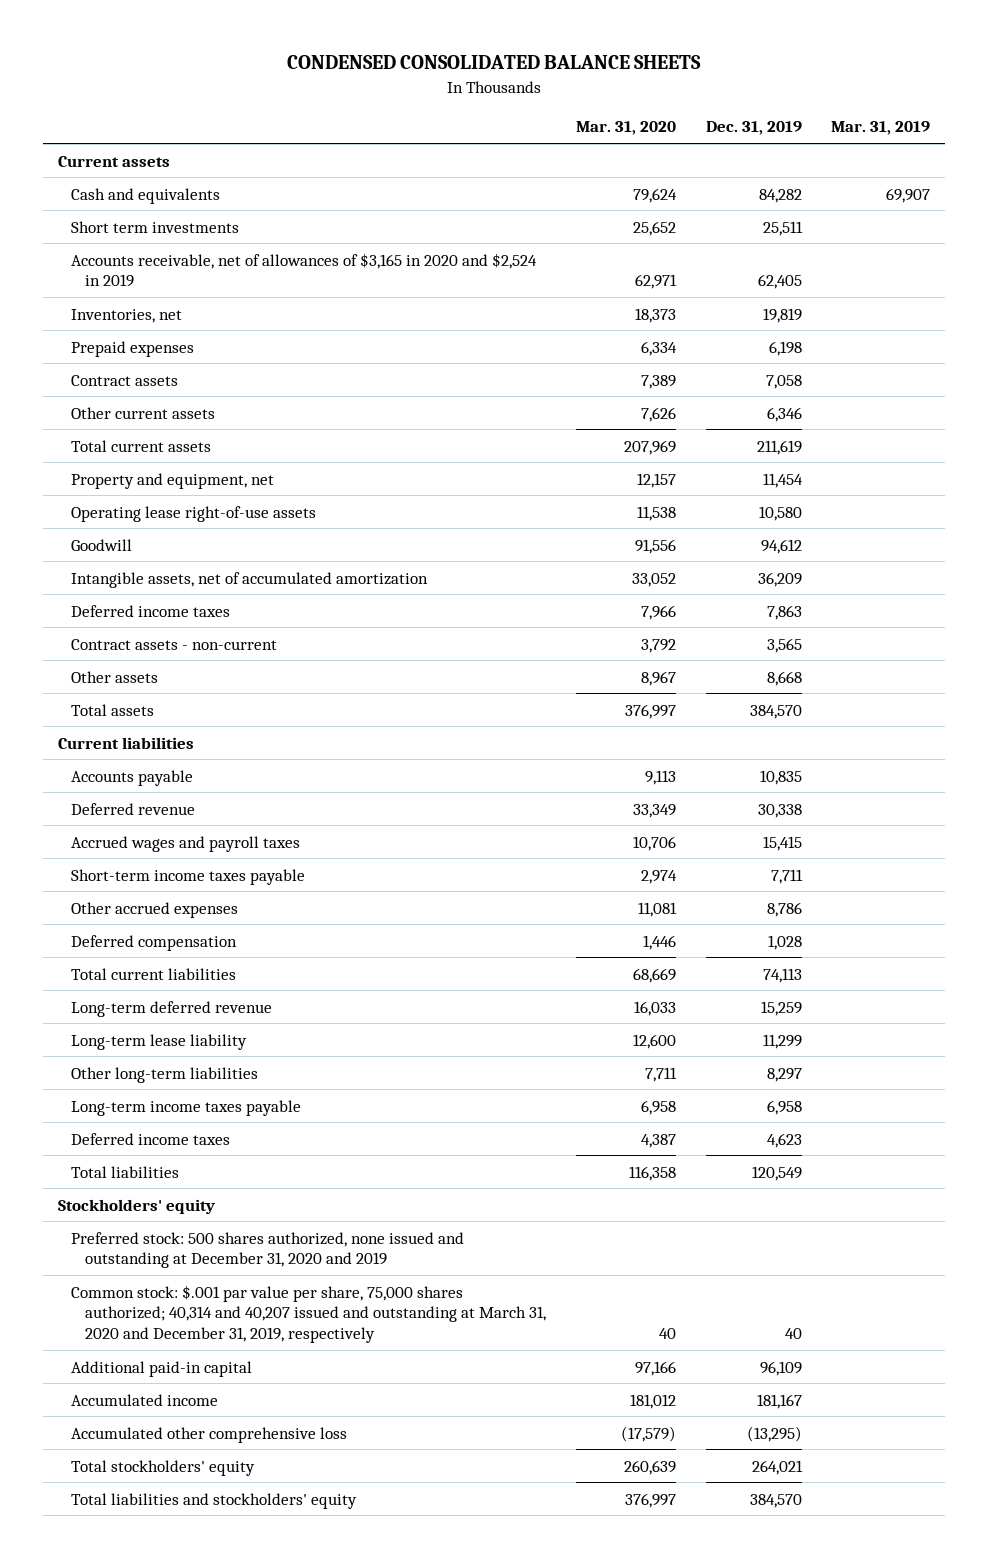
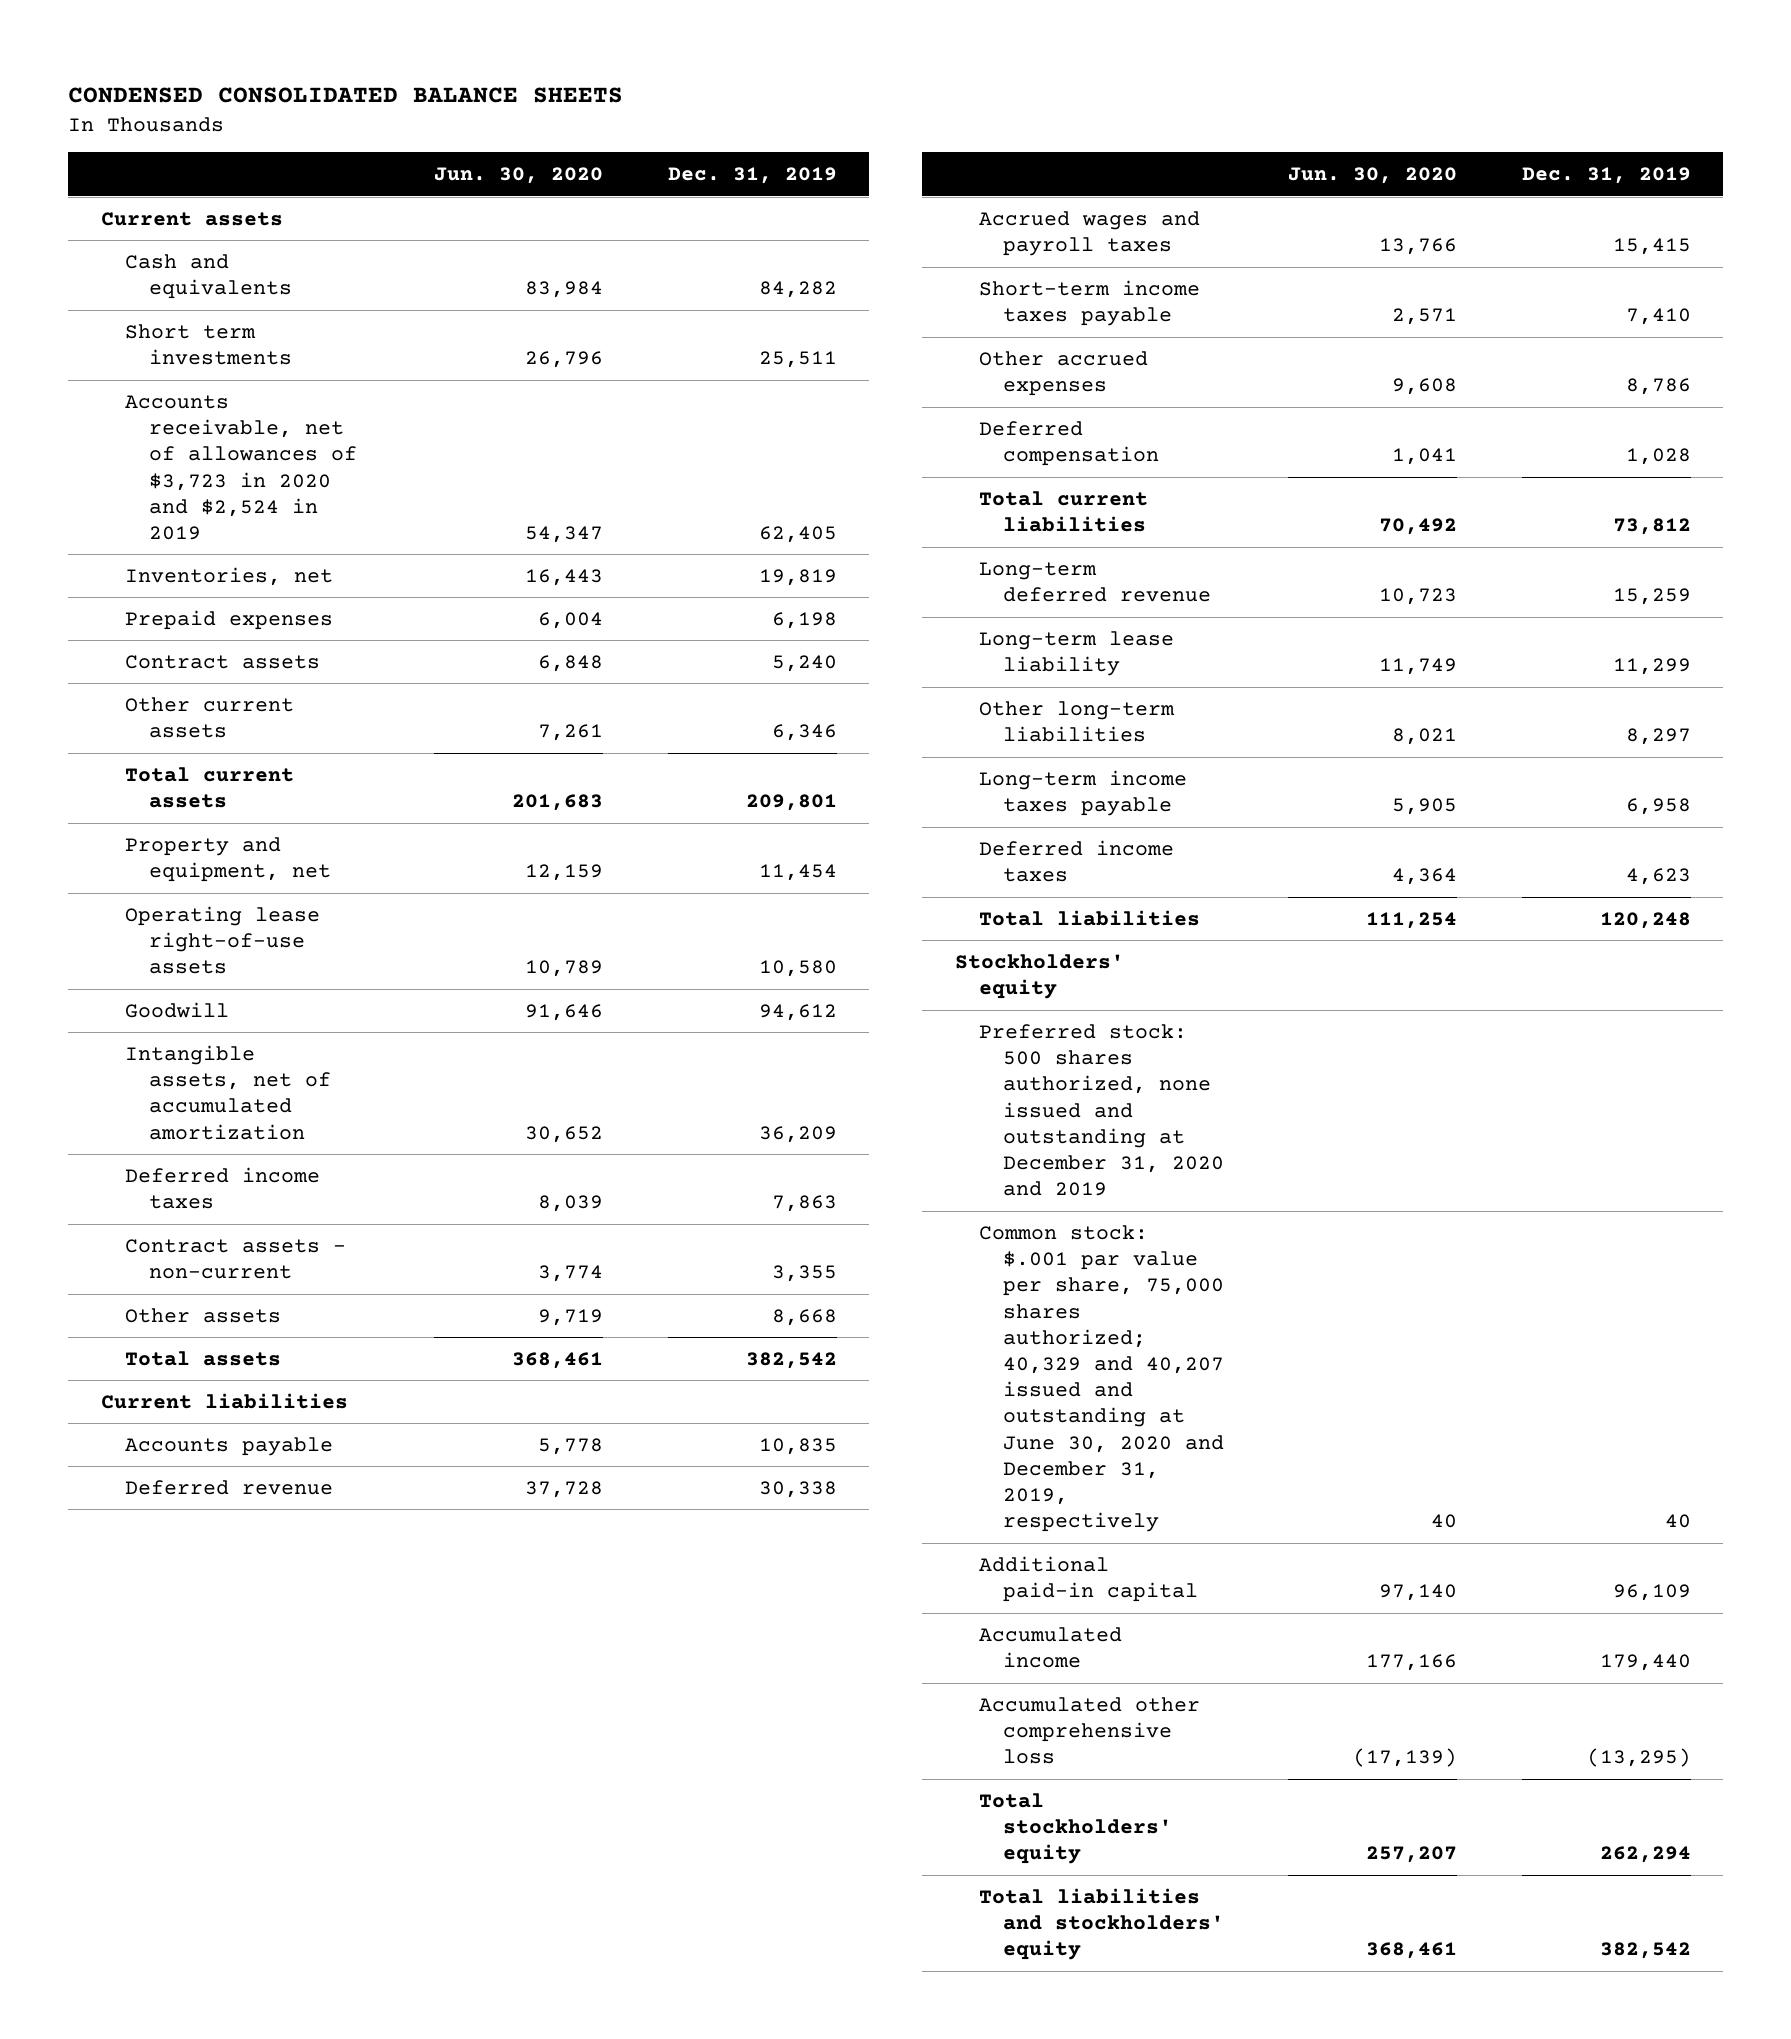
- | Mar. 31, 2020 | Dec. 31, 2019 | Mar. 31, 2019
+ | Jun. 30, 2020 | Dec. 31, 2019
- Accounts receivable, net of allowances of $3,165 in 2020 and $2,524 in 2019 | 62,971 | 62,405 |
+ Accounts receivable, net of allowances of $3,723 in 2020 and $2,524 in 2019 | 54,347 | 62,405
- Contract assets | 7,389 | 7,058 |
+ Contract assets | 6,848 | 5,240
- Total current assets | 207,969 | 211,619 |
+ Total current assets | 201,683 | 209,801
- Contract assets - non-current | 3,792 | 3,565 |
+ Contract assets - non-current | 3,774 | 3,355
- Total assets | 376,997 | 384,570 |
+ Total assets | 368,461 | 382,542
- Short-term income taxes payable | 2,974 | 7,711 |
+ Short-term income taxes payable | 2,571 | 7,410
- Total current liabilities | 68,669 | 74,113 |
+ Total current liabilities | 70,492 | 73,812
- Total liabilities | 116,358 | 120,549 |
+ Total liabilities | 111,254 | 120,248
- Common stock: $.001 par value per share, 75,000 shares authorized; 40,314 and 40,207 issued and outstanding at March 31, 2020 and December 31, 2019, respectively | 40 | 40 |
+ Common stock: $.001 par value per share, 75,000 shares authorized; 40,329 and 40,207 issued and outstanding at June 30, 2020 and December 31, 2019, respectively | 40 | 40
- Accumulated income | 181,012 | 181,167 |
+ Accumulated income | 177,166 | 179,440
- Total stockholders' equity | 260,639 | 264,021 |
- Total liabilities and stockholders' equity | 376,997 | 384,570 |
+ Total stockholders' equity | 257,207 | 262,294
+ Total liabilities and stockholders' equity | 368,461 | 382,542

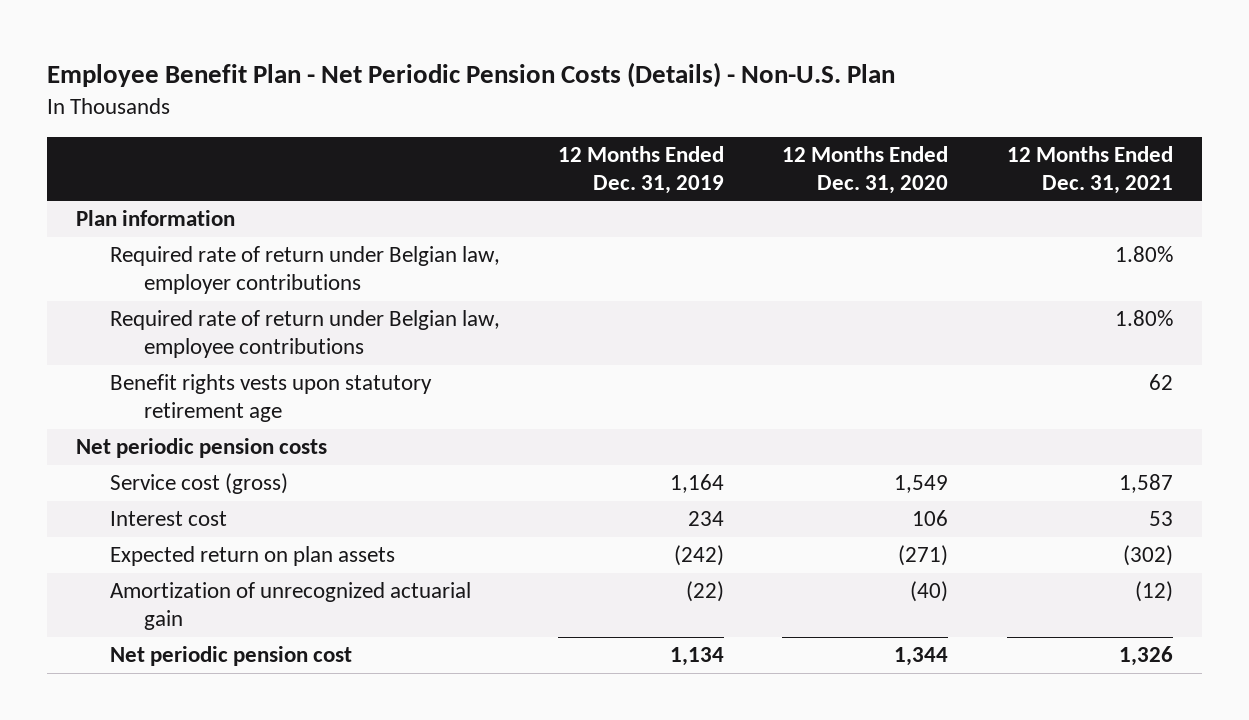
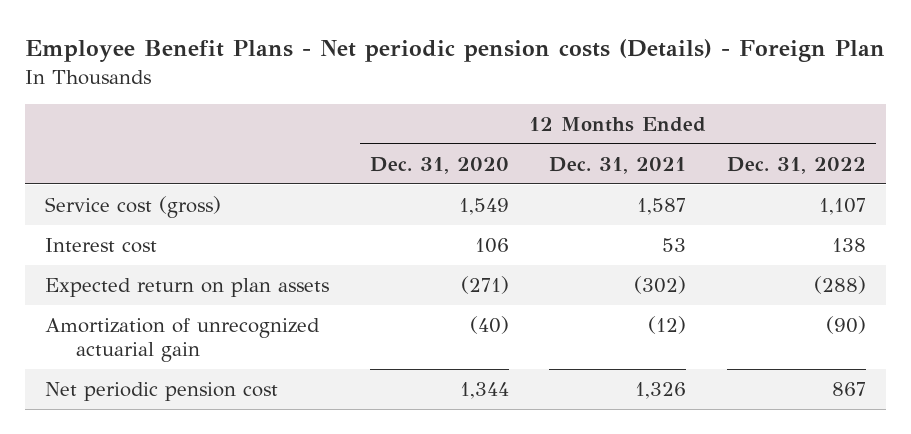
- Employee Benefit Plan - Net Periodic Pension Costs (Details) - Non-U.S. Plan
+ Employee Benefit Plans - Net periodic pension costs (Details) - Foreign Plan
- | 12 Months Ended Dec. 31, 2019 | 12 Months Ended Dec. 31, 2020 | 12 Months Ended Dec. 31, 2021
+ | 12 Months Ended Dec. 31, 2020 | 12 Months Ended Dec. 31, 2021 | 12 Months Ended Dec. 31, 2022
- Plan information
- Required rate of return under Belgian law, employer contributions | | | 1.80%
- Required rate of return under Belgian law, employee contributions | | | 1.80%
- Benefit rights vests upon statutory retirement age | | | 62
- Net periodic pension costs

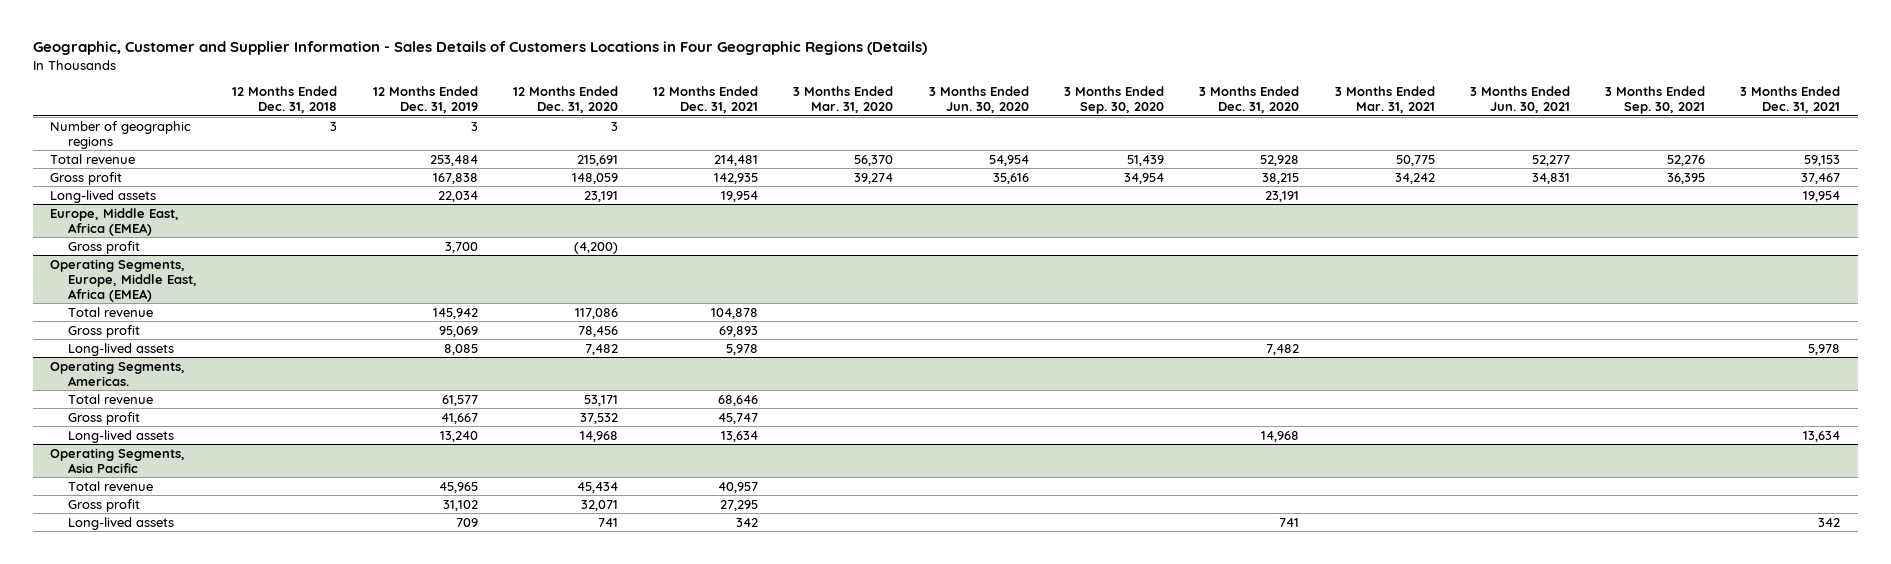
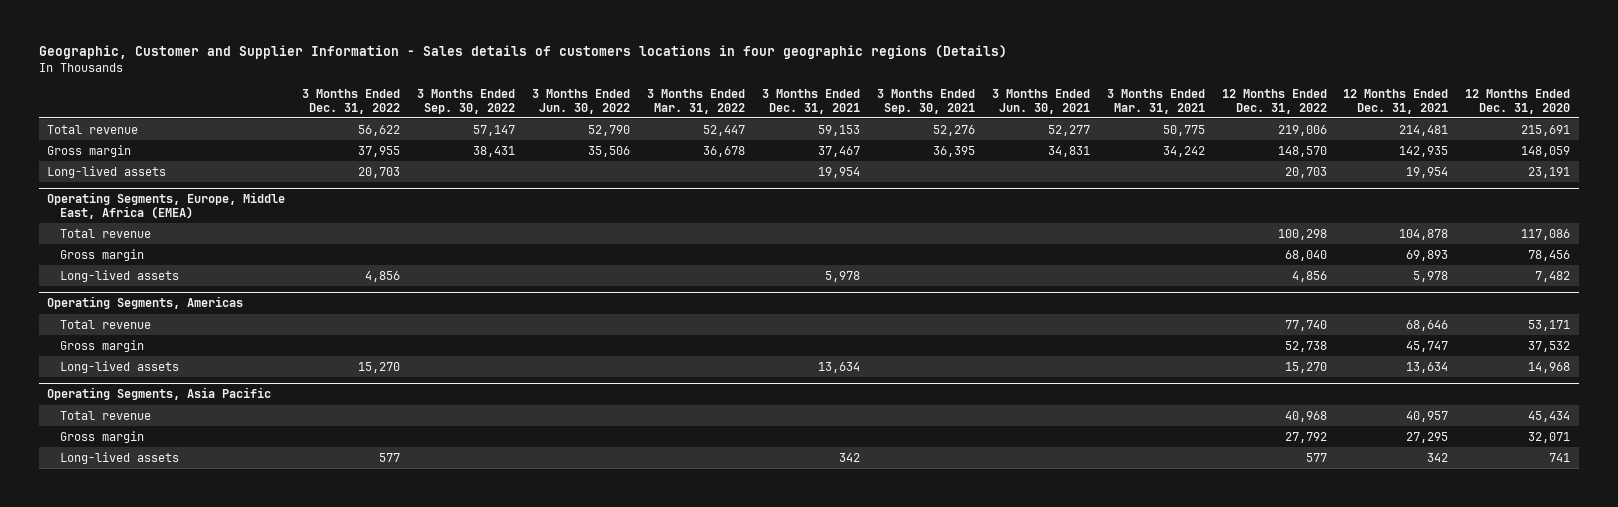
- Geographic, Customer and Supplier Information - Sales Details of Customers Locations in Four Geographic Regions (Details)
+ Geographic, Customer and Supplier Information - Sales details of customers locations in four geographic regions (Details)
- | 12 Months Ended Dec. 31, 2018 | 12 Months Ended Dec. 31, 2019 | 12 Months Ended Dec. 31, 2020 | 12 Months Ended Dec. 31, 2021 | 3 Months Ended Mar. 31, 2020 | 3 Months Ended Jun. 30, 2020 | 3 Months Ended Sep. 30, 2020 | 3 Months Ended Dec. 31, 2020 | 3 Months Ended Mar. 31, 2021 | 3 Months Ended Jun. 30, 2021 | 3 Months Ended Sep. 30, 2021 | 3 Months Ended Dec. 31, 2021
+ | 3 Months Ended Dec. 31, 2022 | 3 Months Ended Sep. 30, 2022 | 3 Months Ended Jun. 30, 2022 | 3 Months Ended Mar. 31, 2022 | 3 Months Ended Dec. 31, 2021 | 3 Months Ended Sep. 30, 2021 | 3 Months Ended Jun. 30, 2021 | 3 Months Ended Mar. 31, 2021 | 12 Months Ended Dec. 31, 2022 | 12 Months Ended Dec. 31, 2021 | 12 Months Ended Dec. 31, 2020
- Number of geographic regions | 3 | 3 | 3 | | | | | | | | |
- Gross profit | | 167,838 | 148,059 | 142,935 | 39,274 | 35,616 | 34,954 | 38,215 | 34,242 | 34,831 | 36,395 | 37,467
+ Gross margin | 37,955 | 38,431 | 35,506 | 36,678 | 37,467 | 36,395 | 34,831 | 34,242 | 148,570 | 142,935 | 148,059
- Europe, Middle East, Africa (EMEA)
- Gross profit | | 3,700 | (4,200) | | | | | | | | |
@ Operating Segments, Europe, Middle East, Africa (EMEA)
- Gross profit | | 95,069 | 78,456 | 69,893 | | | | | | | |
+ Gross margin | | | | | | | | | 68,040 | 69,893 | 78,456
- Operating Segments, Americas.
+ Operating Segments, Americas
- Gross profit | | 41,667 | 37,532 | 45,747 | | | | | | | |
+ Gross margin | | | | | | | | | 52,738 | 45,747 | 37,532
@ Operating Segments, Asia Pacific
- Gross profit | | 31,102 | 32,071 | 27,295 | | | | | | | |
+ Gross margin | | | | | | | | | 27,792 | 27,295 | 32,071

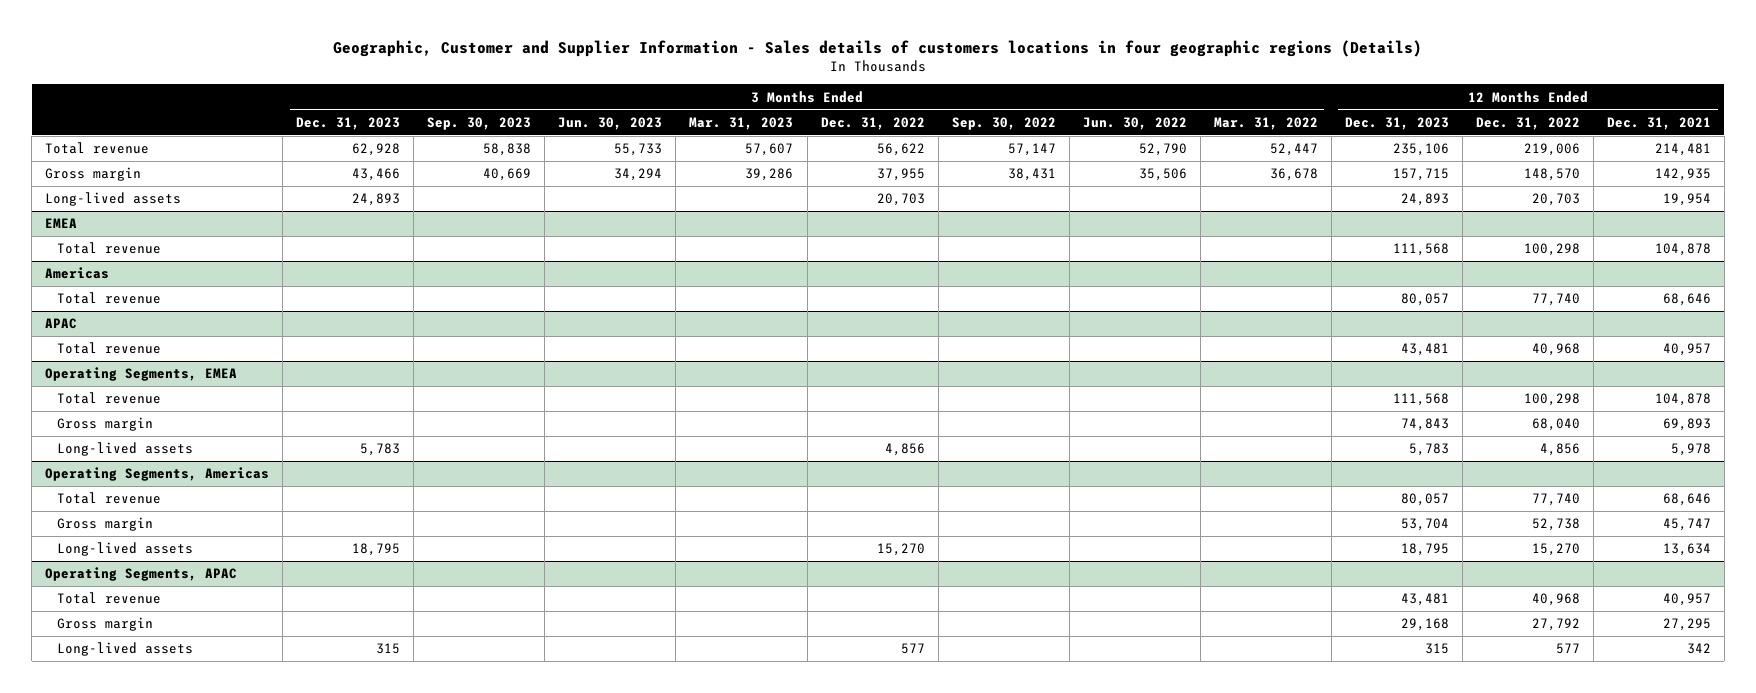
- | 3 Months Ended Dec. 31, 2022 | 3 Months Ended Sep. 30, 2022 | 3 Months Ended Jun. 30, 2022 | 3 Months Ended Mar. 31, 2022 | 3 Months Ended Dec. 31, 2021 | 3 Months Ended Sep. 30, 2021 | 3 Months Ended Jun. 30, 2021 | 3 Months Ended Mar. 31, 2021 | 12 Months Ended Dec. 31, 2022 | 12 Months Ended Dec. 31, 2021 | 12 Months Ended Dec. 31, 2020
+ | 3 Months Ended Dec. 31, 2023 | 3 Months Ended Sep. 30, 2023 | 3 Months Ended Jun. 30, 2023 | 3 Months Ended Mar. 31, 2023 | 3 Months Ended Dec. 31, 2022 | 3 Months Ended Sep. 30, 2022 | 3 Months Ended Jun. 30, 2022 | 3 Months Ended Mar. 31, 2022 | 12 Months Ended Dec. 31, 2023 | 12 Months Ended Dec. 31, 2022 | 12 Months Ended Dec. 31, 2021
- Operating Segments, Europe, Middle East, Africa (EMEA)
+ EMEA
+ Americas
+ Total revenue | | | | | | | | | 80,057 | 77,740 | 68,646
+ APAC
+ Total revenue | | | | | | | | | 43,481 | 40,968 | 40,957
+ Operating Segments, EMEA
+ Total revenue | | | | | | | | | 111,568 | 100,298 | 104,878
- Operating Segments, Asia Pacific
+ Operating Segments, APAC

